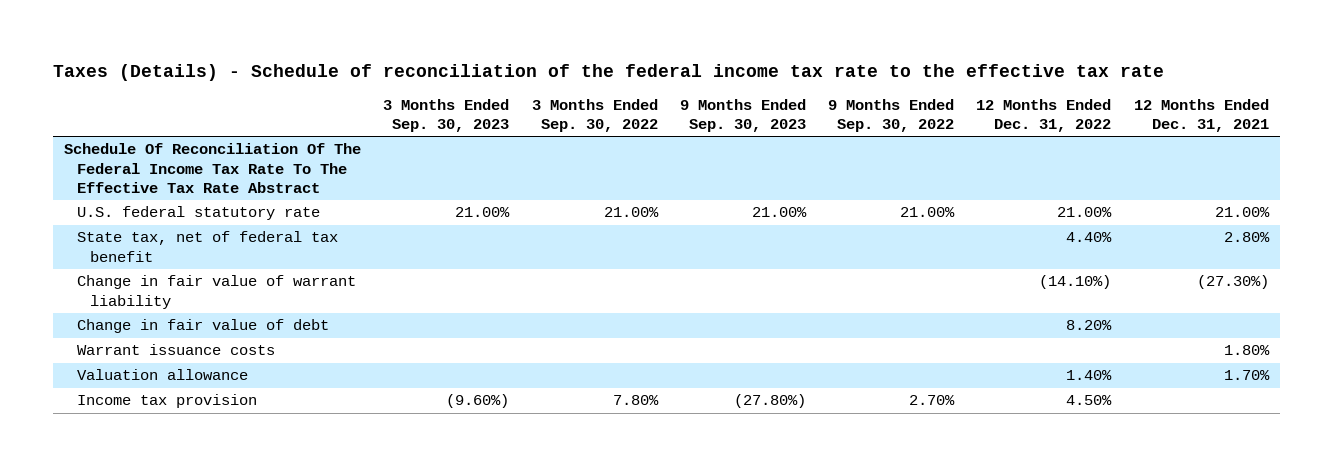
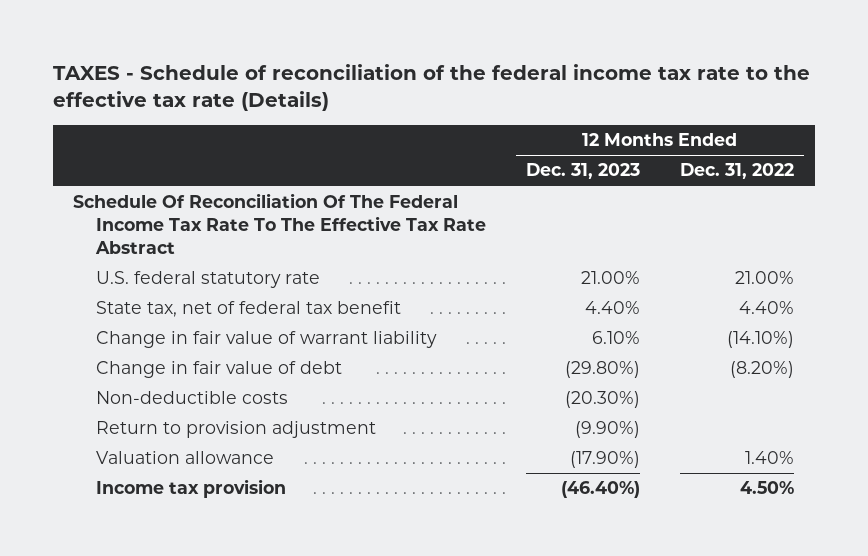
- Taxes (Details) - Schedule of reconciliation of the federal income tax rate to the effective tax rate
+ TAXES - Schedule of reconciliation of the federal income tax rate to the effective tax rate (Details)
- | 3 Months Ended Sep. 30, 2023 | 3 Months Ended Sep. 30, 2022 | 9 Months Ended Sep. 30, 2023 | 9 Months Ended Sep. 30, 2022 | 12 Months Ended Dec. 31, 2022 | 12 Months Ended Dec. 31, 2021
+ | 12 Months Ended Dec. 31, 2023 | 12 Months Ended Dec. 31, 2022
- Change in fair value of debt | | | | | 8.20% |
- Warrant issuance costs | | | | | | 1.80%
+ Change in fair value of debt | (29.80%) | (8.20%)
+ Non-deductible costs | (20.30%) |
+ Return to provision adjustment | (9.90%) |

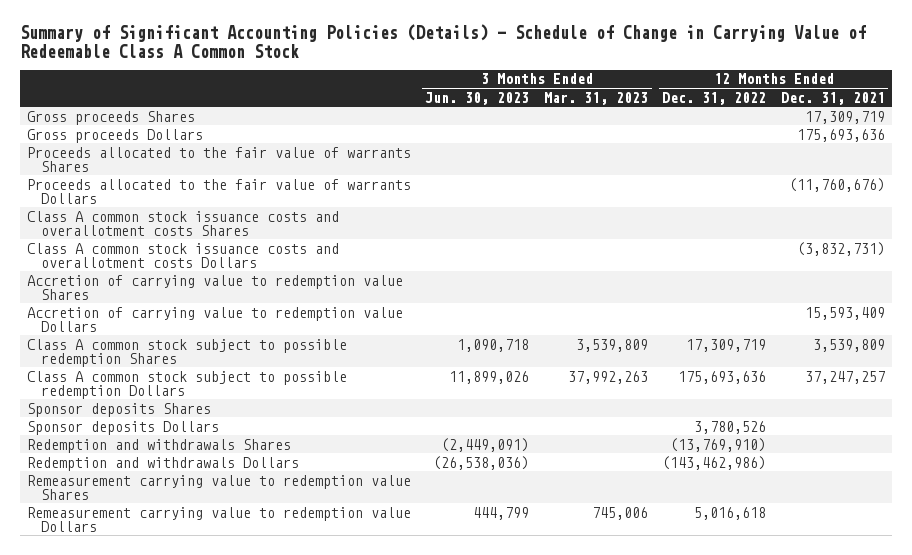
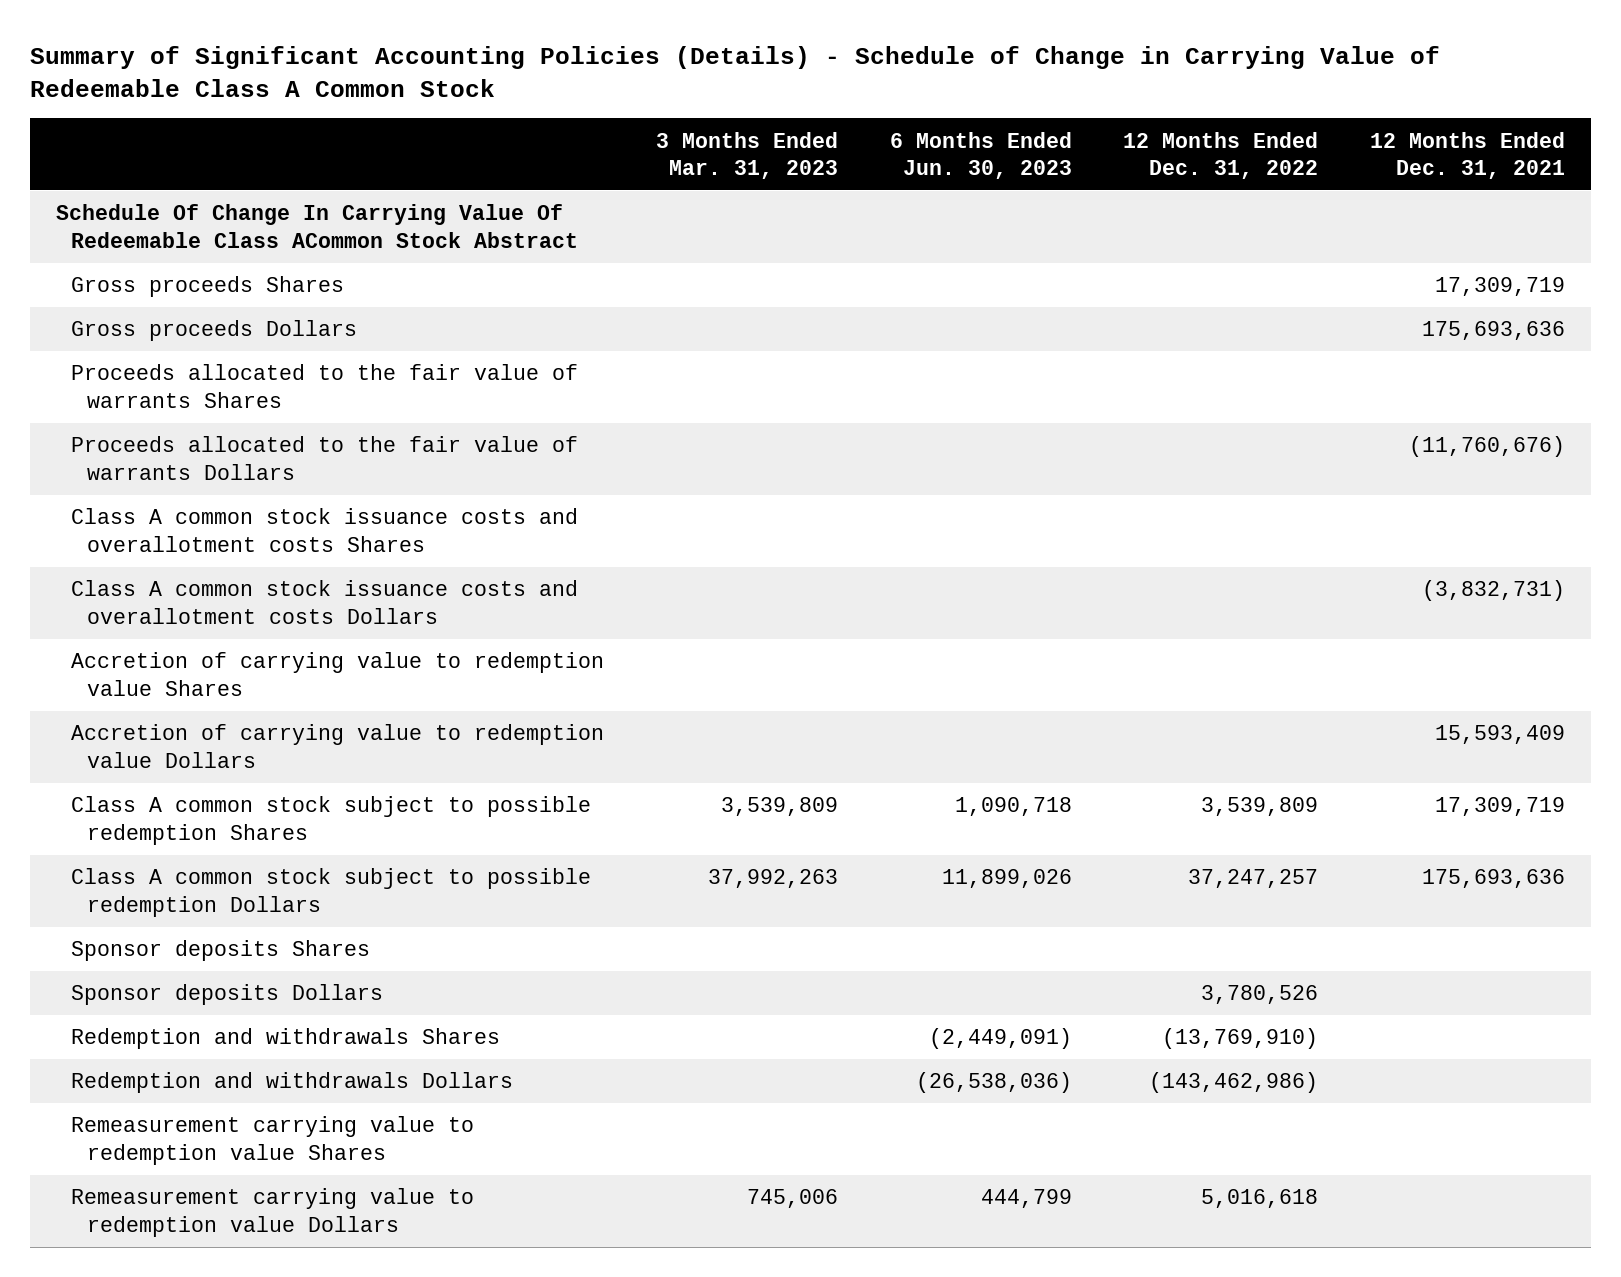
- | 3 Months Ended Jun. 30, 2023 | 3 Months Ended Mar. 31, 2023 | 12 Months Ended Dec. 31, 2022 | 12 Months Ended Dec. 31, 2021
+ | 3 Months Ended Mar. 31, 2023 | 6 Months Ended Jun. 30, 2023 | 12 Months Ended Dec. 31, 2022 | 12 Months Ended Dec. 31, 2021
+ Schedule Of Change In Carrying Value Of Redeemable Class ACommon Stock Abstract
- Class A common stock subject to possible redemption Shares | 1,090,718 | 3,539,809 | 17,309,719 | 3,539,809
- Class A common stock subject to possible redemption Dollars | 11,899,026 | 37,992,263 | 175,693,636 | 37,247,257
+ Class A common stock subject to possible redemption Shares | 3,539,809 | 1,090,718 | 3,539,809 | 17,309,719
+ Class A common stock subject to possible redemption Dollars | 37,992,263 | 11,899,026 | 37,247,257 | 175,693,636

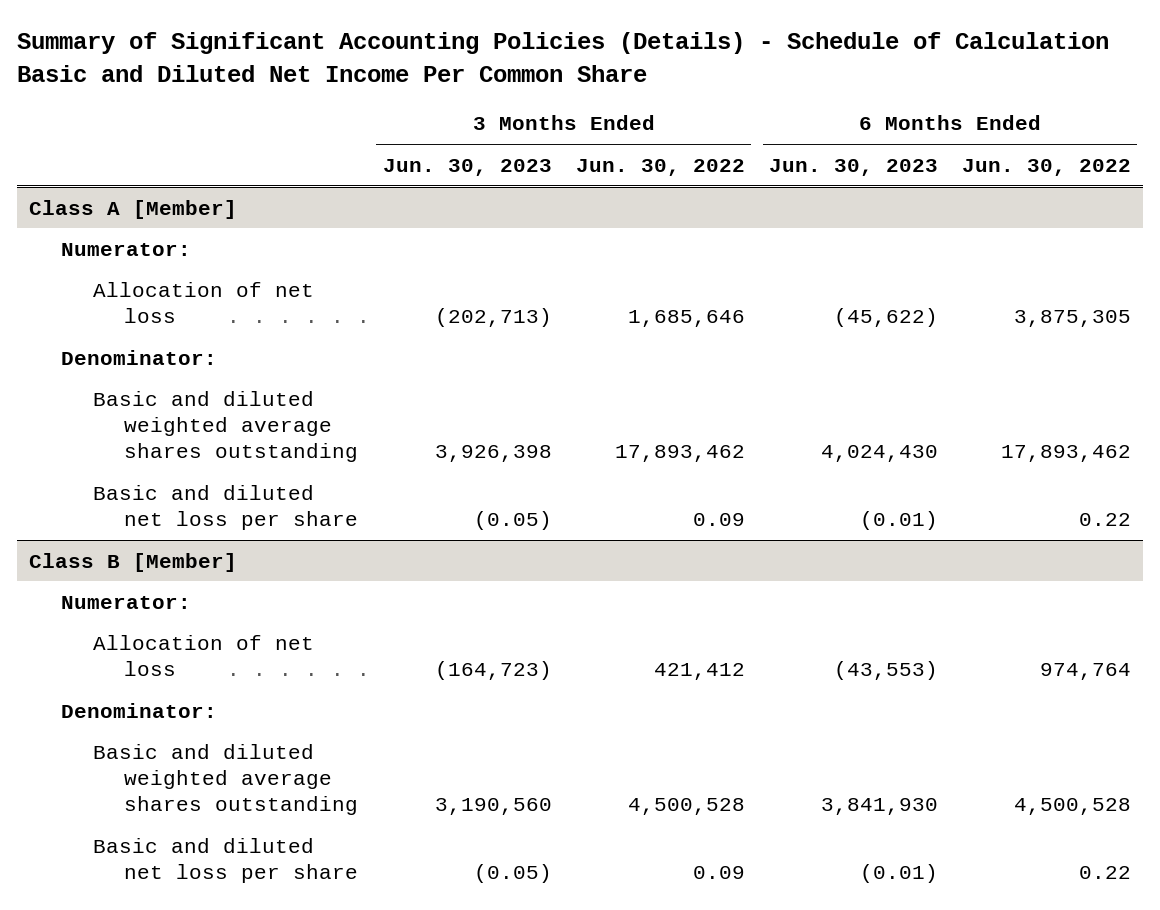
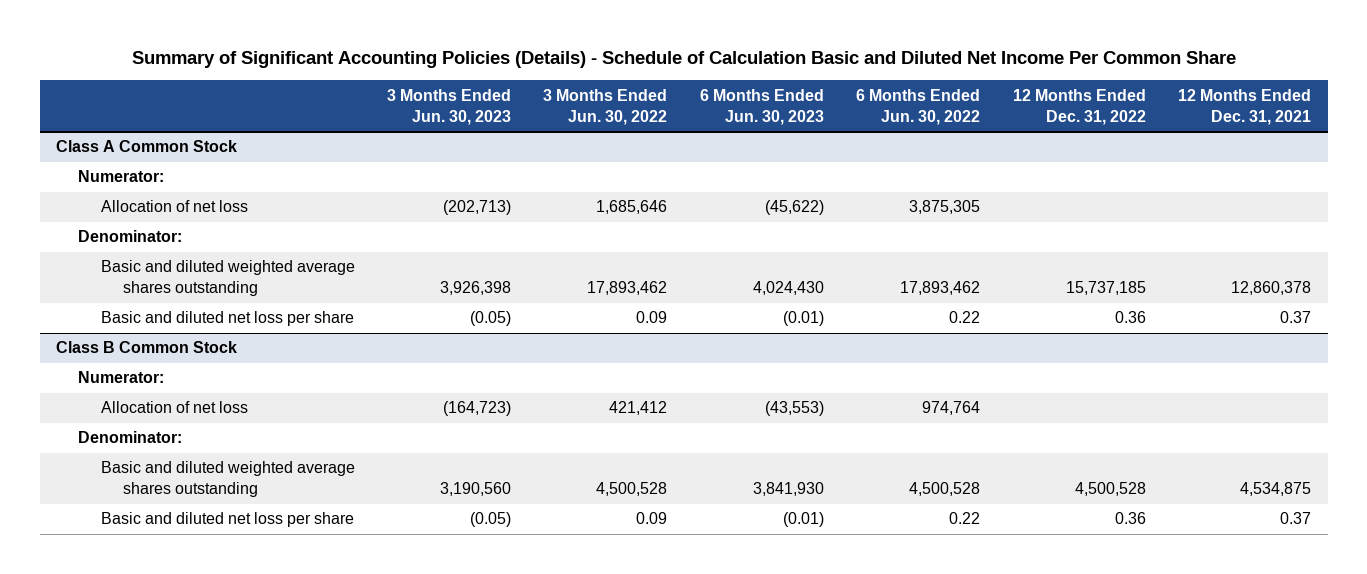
- | 3 Months Ended Jun. 30, 2023 | 3 Months Ended Jun. 30, 2022 | 6 Months Ended Jun. 30, 2023 | 6 Months Ended Jun. 30, 2022
+ | 3 Months Ended Jun. 30, 2023 | 3 Months Ended Jun. 30, 2022 | 6 Months Ended Jun. 30, 2023 | 6 Months Ended Jun. 30, 2022 | 12 Months Ended Dec. 31, 2022 | 12 Months Ended Dec. 31, 2021
- Class A [Member]
+ Class A Common Stock
- Class B [Member]
+ Class B Common Stock

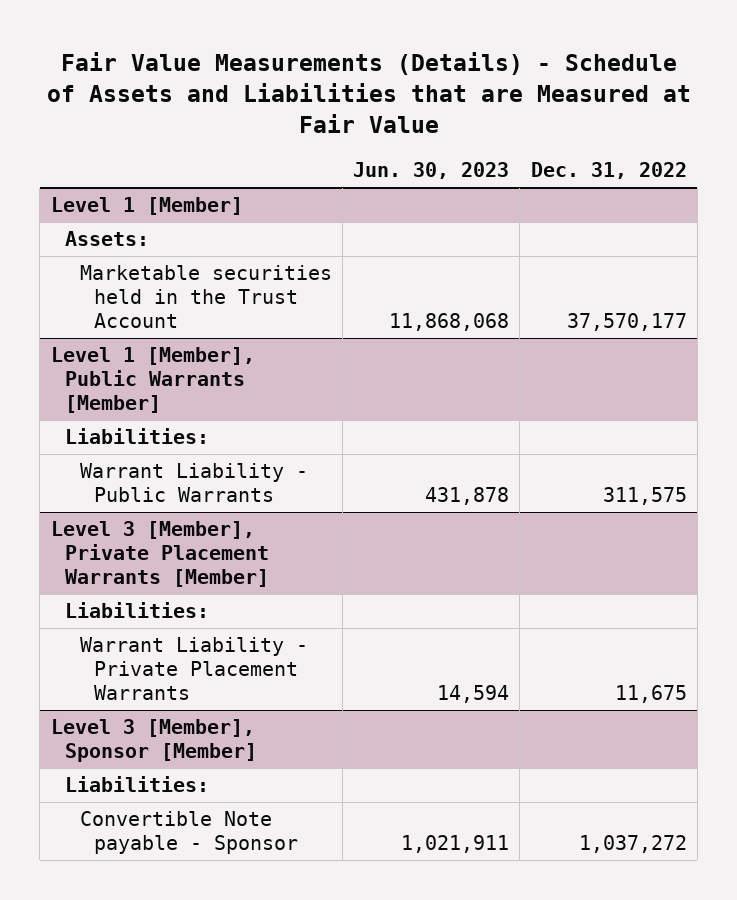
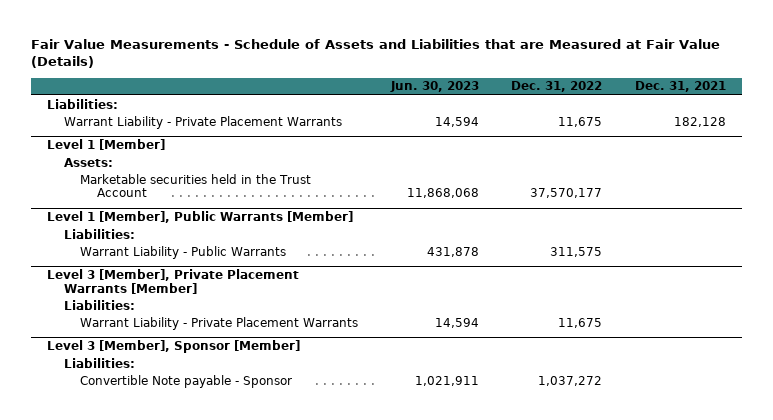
- Fair Value Measurements (Details) - Schedule of Assets and Liabilities that are Measured at Fair Value
+ Fair Value Measurements - Schedule of Assets and Liabilities that are Measured at Fair Value (Details)
- | Jun. 30, 2023 | Dec. 31, 2022
+ | Jun. 30, 2023 | Dec. 31, 2022 | Dec. 31, 2021
+ Liabilities:
+ Warrant Liability - Private Placement Warrants | 14,594 | 11,675 | 182,128

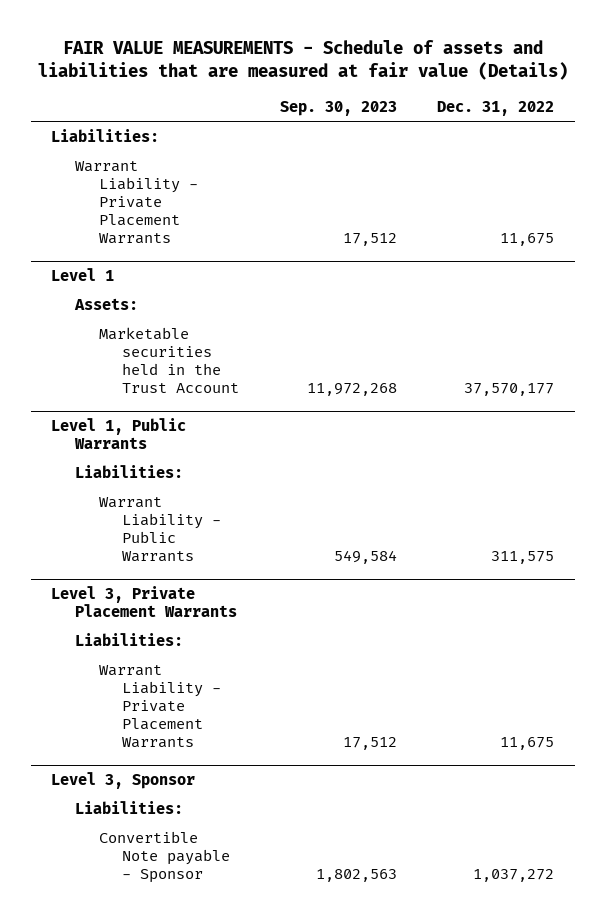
- Fair Value Measurements - Schedule of Assets and Liabilities that are Measured at Fair Value (Details)
+ FAIR VALUE MEASUREMENTS - Schedule of assets and liabilities that are measured at fair value (Details)
- | Jun. 30, 2023 | Dec. 31, 2022 | Dec. 31, 2021
+ | Sep. 30, 2023 | Dec. 31, 2022
- Level 1 [Member]
+ Level 1
- Level 1 [Member], Public Warrants [Member]
+ Level 1, Public Warrants
- Level 3 [Member], Private Placement Warrants [Member]
+ Level 3, Private Placement Warrants
- Level 3 [Member], Sponsor [Member]
+ Level 3, Sponsor

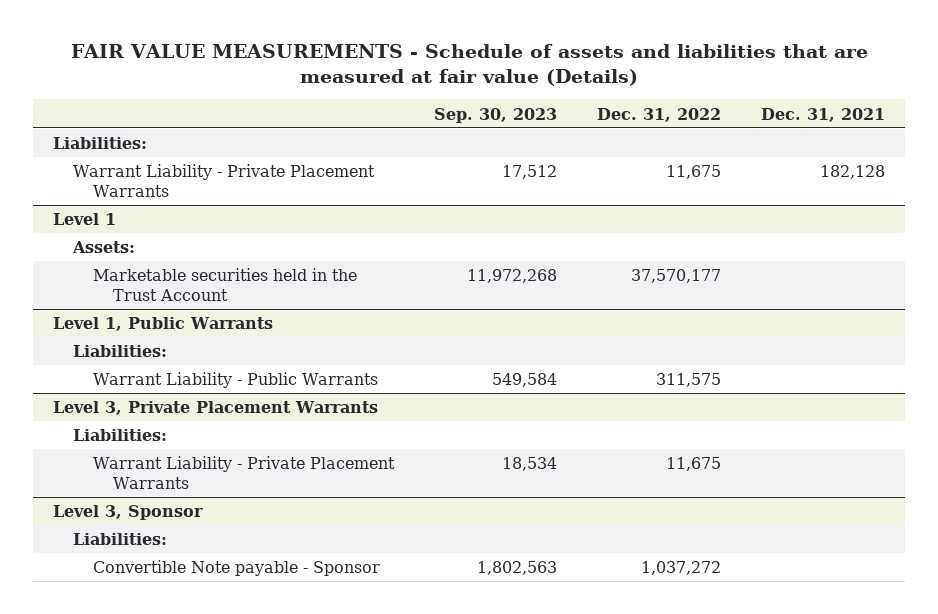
- | Sep. 30, 2023 | Dec. 31, 2022
+ | Sep. 30, 2023 | Dec. 31, 2022 | Dec. 31, 2021
@ Level 3, Private Placement Warrants
- Warrant Liability - Private Placement Warrants | 17,512 | 11,675
+ Warrant Liability - Private Placement Warrants | 18,534 | 11,675 |

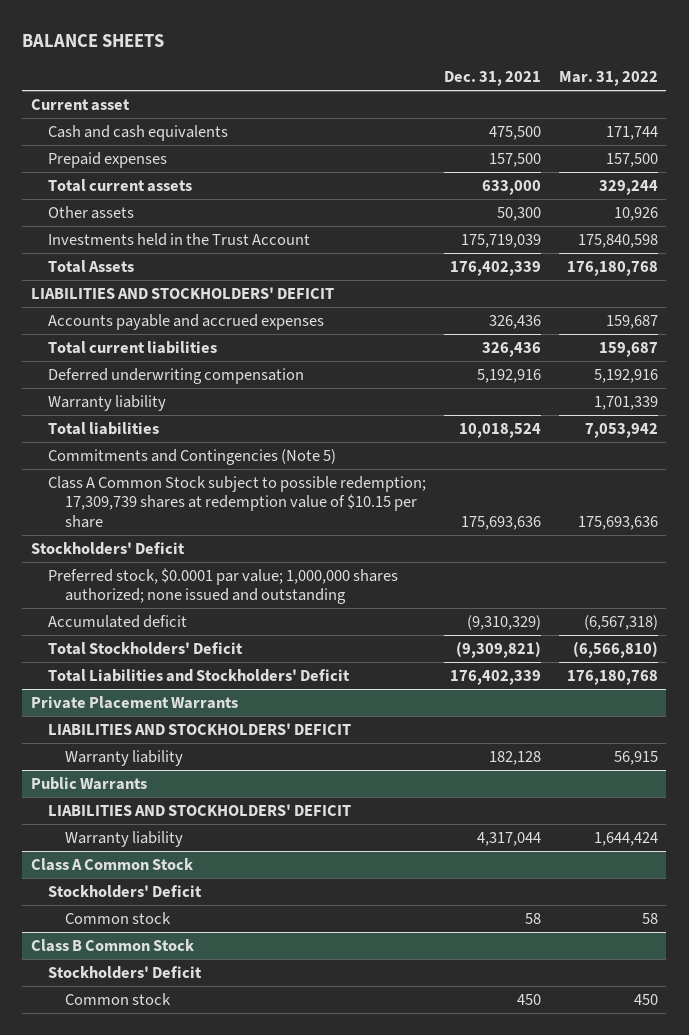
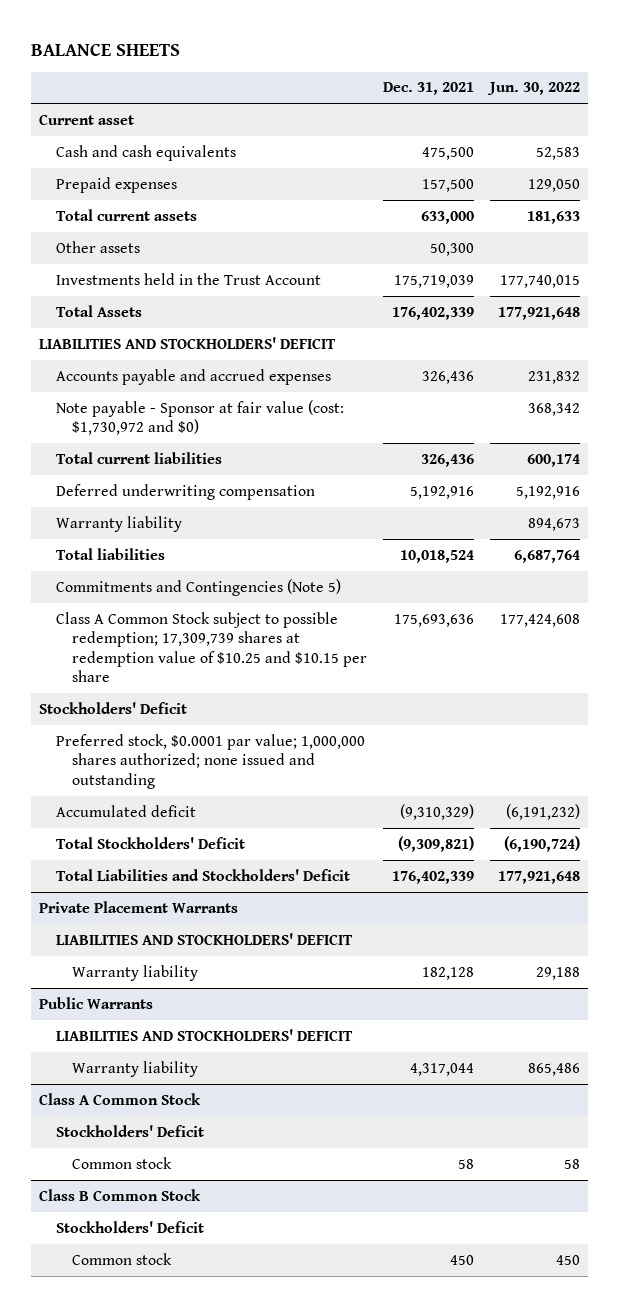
- | Dec. 31, 2021 | Mar. 31, 2022
+ | Dec. 31, 2021 | Jun. 30, 2022
+ Note payable - Sponsor at fair value (cost: $1,730,972 and $0) | | 368,342
- Class A Common Stock subject to possible redemption; 17,309,739 shares at redemption value of $10.15 per share | 175,693,636 | 175,693,636
+ Class A Common Stock subject to possible redemption; 17,309,739 shares at redemption value of $10.25 and $10.15 per share | 175,693,636 | 177,424,608

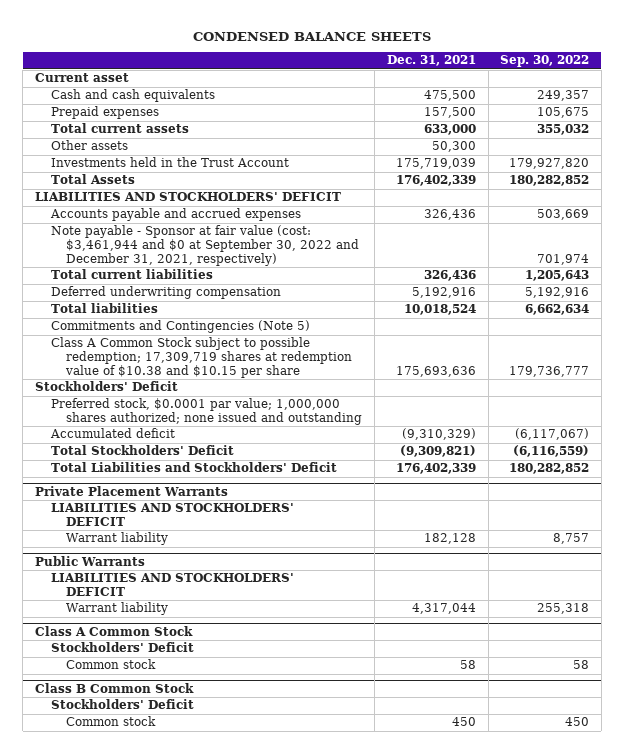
- BALANCE SHEETS
+ CONDENSED BALANCE SHEETS
- | Dec. 31, 2021 | Jun. 30, 2022
+ | Dec. 31, 2021 | Sep. 30, 2022
- Note payable - Sponsor at fair value (cost: $1,730,972 and $0) | | 368,342
+ Note payable - Sponsor at fair value (cost: $3,461,944 and $0 at September 30, 2022 and December 31, 2021, respectively) | | 701,974
- Warranty liability | | 894,673
- Class A Common Stock subject to possible redemption; 17,309,739 shares at redemption value of $10.25 and $10.15 per share | 175,693,636 | 177,424,608
+ Class A Common Stock subject to possible redemption; 17,309,719 shares at redemption value of $10.38 and $10.15 per share | 175,693,636 | 179,736,777
@ Private Placement Warrants
- Warranty liability | 182,128 | 29,188
+ Warrant liability | 182,128 | 8,757
@ Public Warrants
- Warranty liability | 4,317,044 | 865,486
+ Warrant liability | 4,317,044 | 255,318

